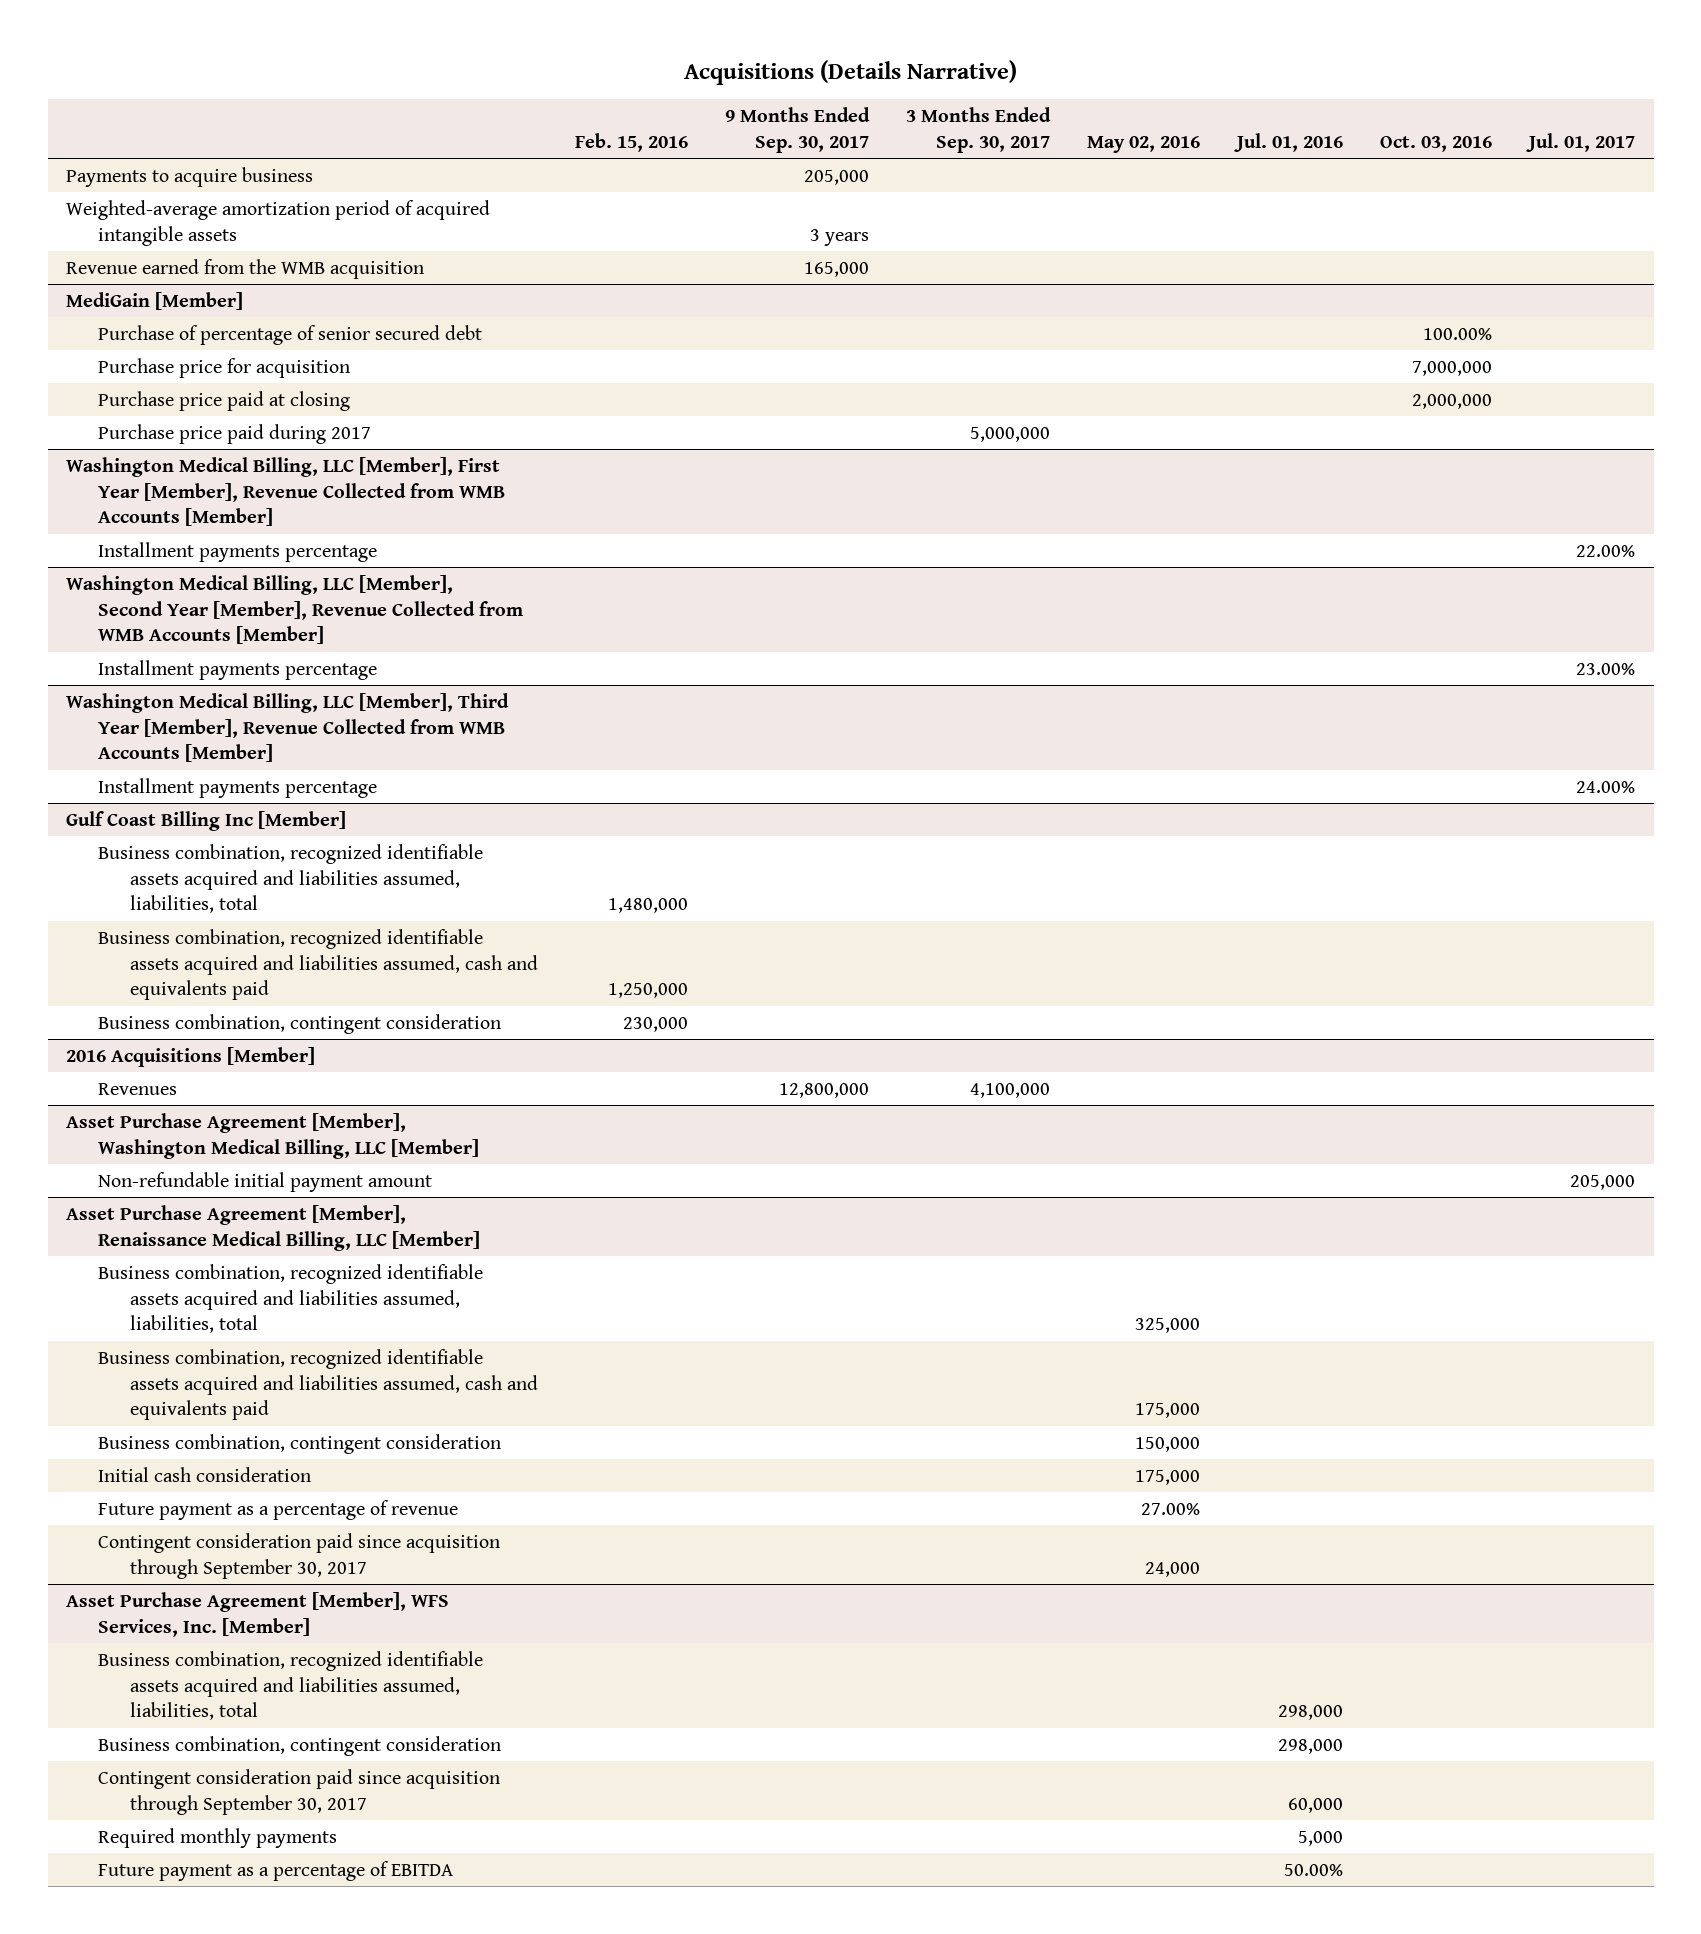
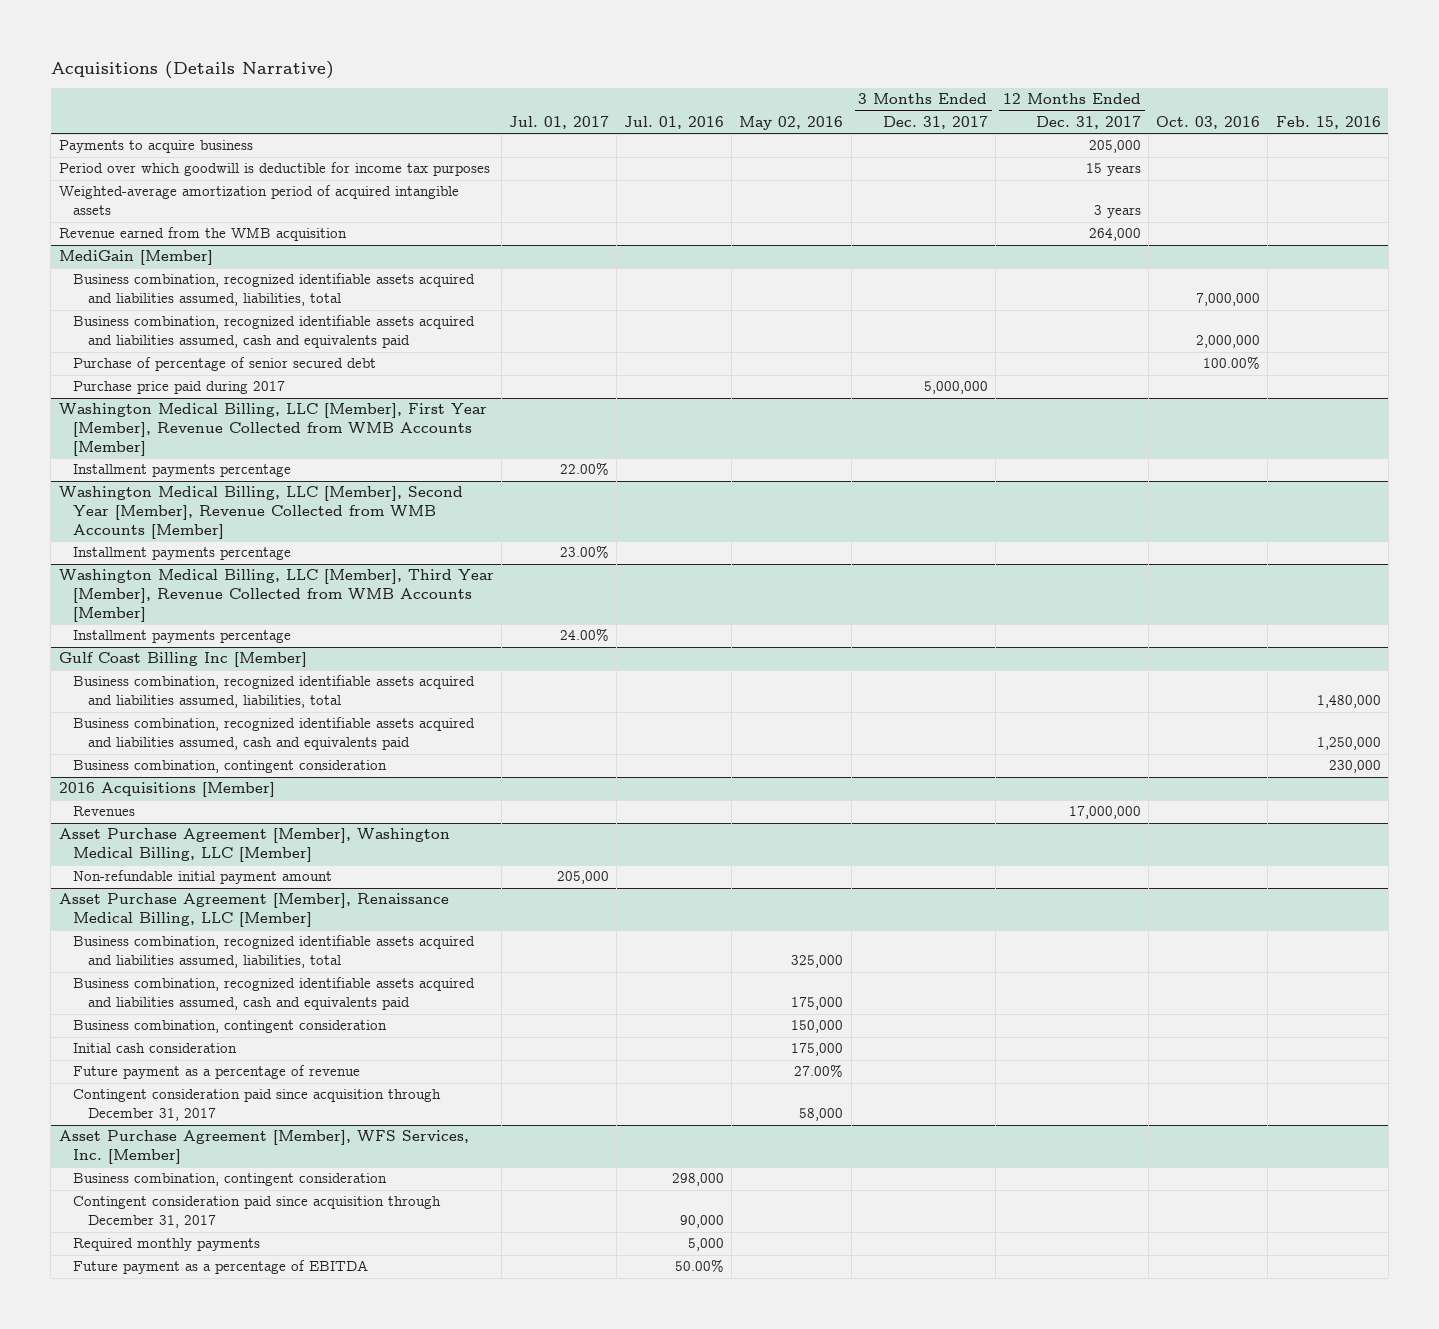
- | Feb. 15, 2016 | 9 Months Ended Sep. 30, 2017 | 3 Months Ended Sep. 30, 2017 | May 02, 2016 | Jul. 01, 2016 | Oct. 03, 2016 | Jul. 01, 2017
+ | Jul. 01, 2017 | Jul. 01, 2016 | May 02, 2016 | 3 Months Ended Dec. 31, 2017 | 12 Months Ended Dec. 31, 2017 | Oct. 03, 2016 | Feb. 15, 2016
+ Period over which goodwill is deductible for income tax purposes | | | | | 15 years | |
@ MediGain [Member]
+ Business combination, recognized identifiable assets acquired and liabilities assumed, liabilities, total | | | | | | 7,000,000 |
+ Business combination, recognized identifiable assets acquired and liabilities assumed, cash and equivalents paid | | | | | | 2,000,000 |
- Purchase price for acquisition | | | | | | 7,000,000 |
- Purchase price paid at closing | | | | | | 2,000,000 |
@ Asset Purchase Agreement [Member], Renaissance Medical Billing, LLC [Member]
- Contingent consideration paid since acquisition through September 30, 2017 | | | | 24,000 | | |
+ Contingent consideration paid since acquisition through December 31, 2017 | | | 58,000 | | | |
@ Asset Purchase Agreement [Member], WFS Services, Inc. [Member]
- Business combination, recognized identifiable assets acquired and liabilities assumed, liabilities, total | | | | | 298,000 | |
- Contingent consideration paid since acquisition through September 30, 2017 | | | | | 60,000 | |
+ Contingent consideration paid since acquisition through December 31, 2017 | | 90,000 | | | | |

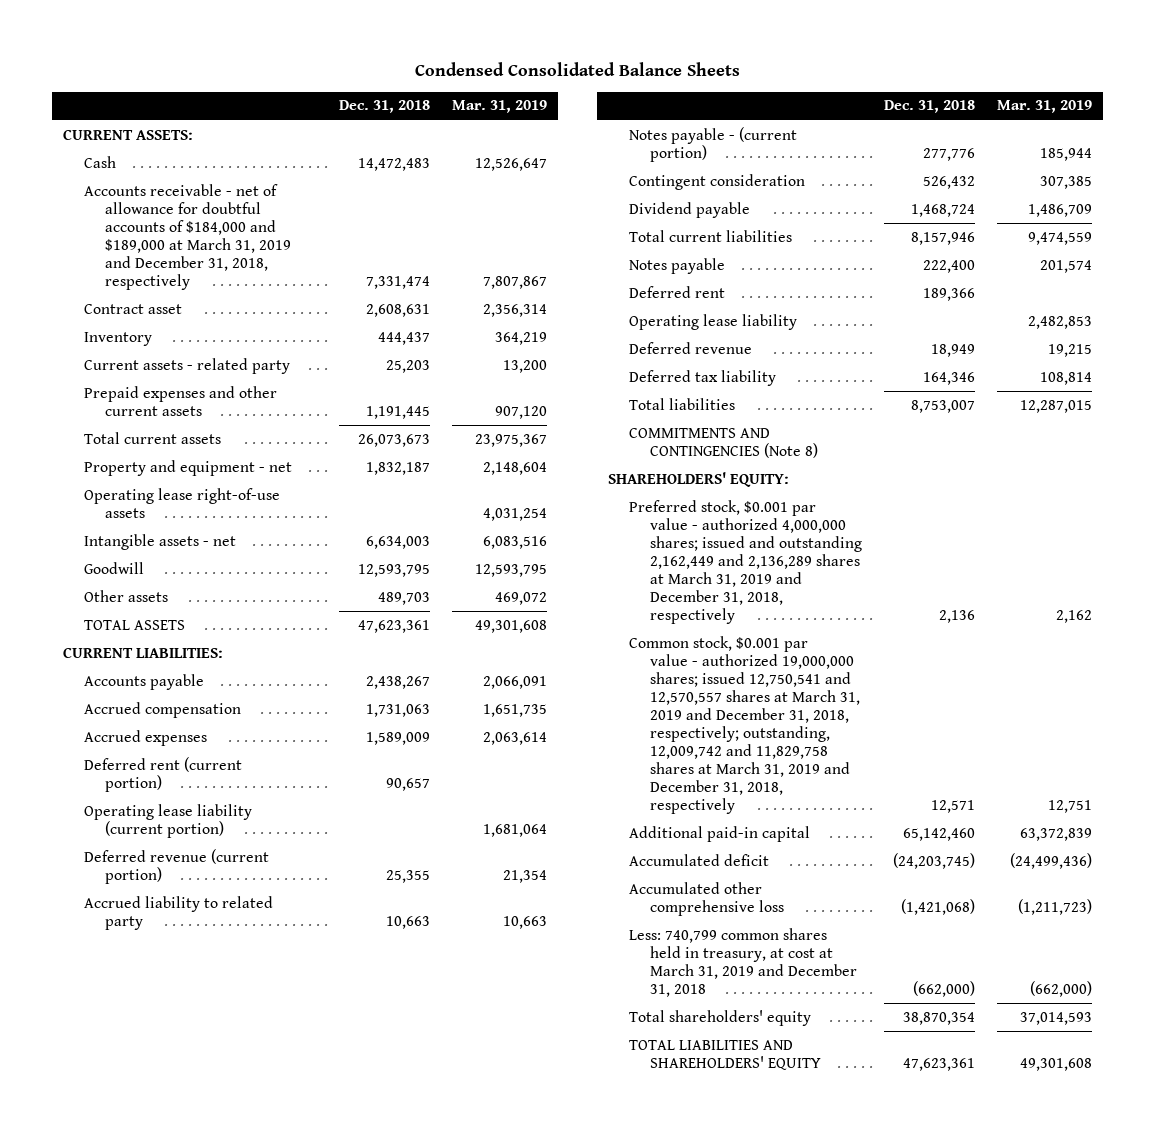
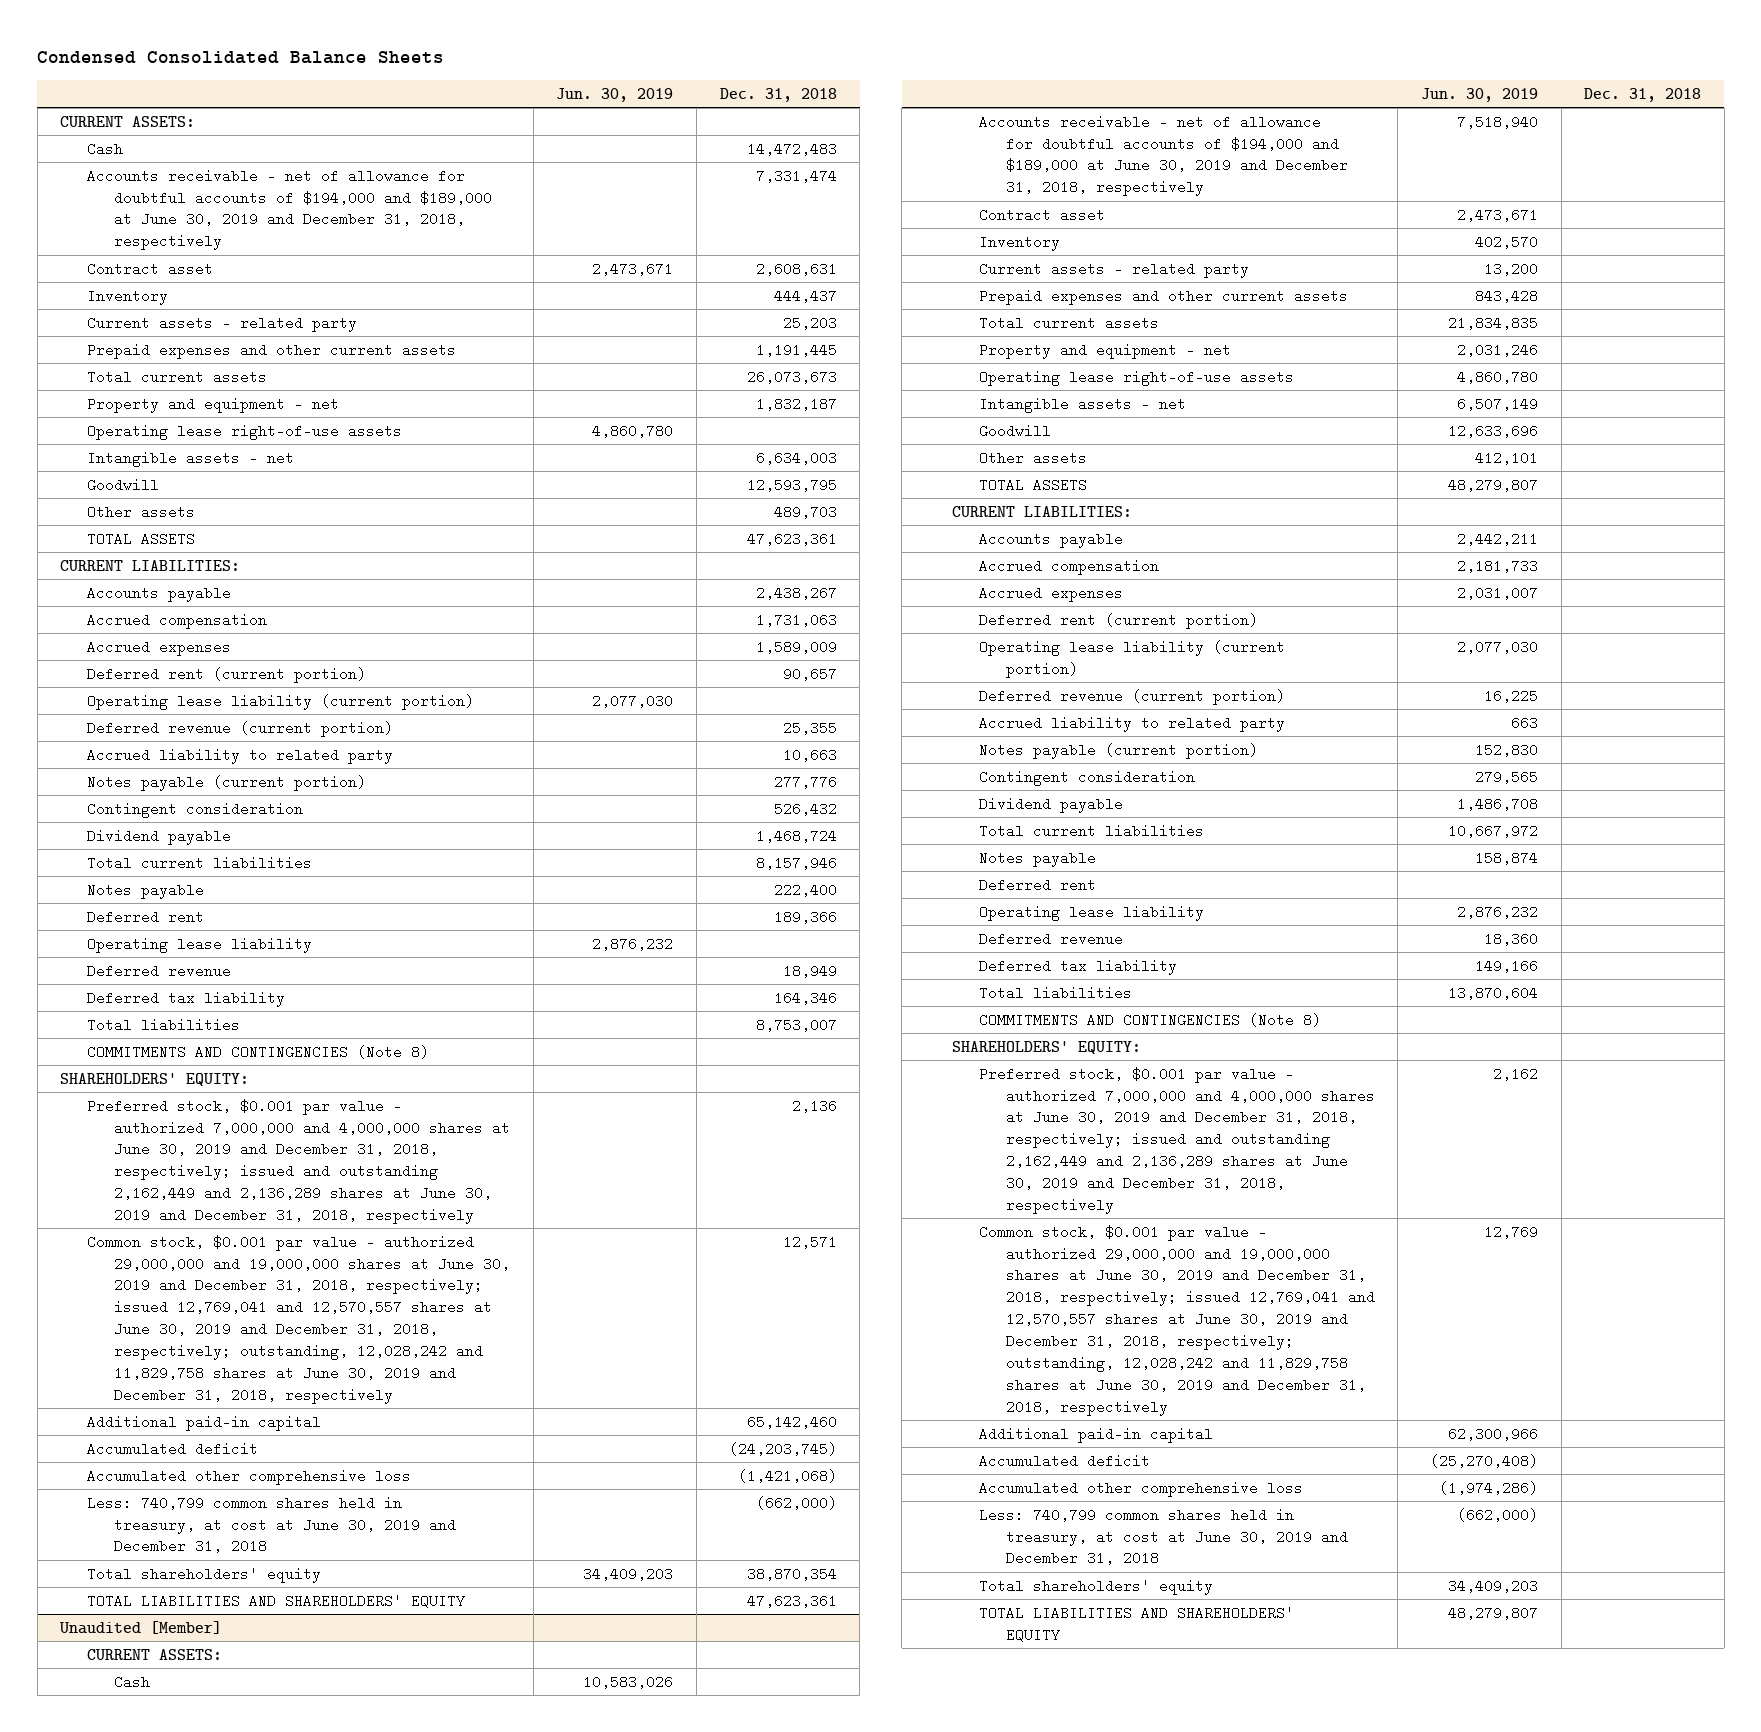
- | Dec. 31, 2018 | Mar. 31, 2019
+ | Jun. 30, 2019 | Dec. 31, 2018
- Accounts receivable - net of allowance for doubtful accounts of $184,000 and $189,000 at March 31, 2019 and December 31, 2018, respectively | 7,331,474 | 7,807,867
+ Accounts receivable - net of allowance for doubtful accounts of $194,000 and $189,000 at June 30, 2019 and December 31, 2018, respectively | | 7,331,474
- Notes payable - (current portion) | 277,776 | 185,944
+ Notes payable (current portion) | | 277,776
- Preferred stock, $0.001 par value - authorized 4,000,000 shares; issued and outstanding 2,162,449 and 2,136,289 shares at March 31, 2019 and December 31, 2018, respectively | 2,136 | 2,162
- Common stock, $0.001 par value - authorized 19,000,000 shares; issued 12,750,541 and 12,570,557 shares at March 31, 2019 and December 31, 2018, respectively; outstanding, 12,009,742 and 11,829,758 shares at March 31, 2019 and December 31, 2018, respectively | 12,571 | 12,751
+ Preferred stock, $0.001 par value - authorized 7,000,000 and 4,000,000 shares at June 30, 2019 and December 31, 2018, respectively; issued and outstanding 2,162,449 and 2,136,289 shares at June 30, 2019 and December 31, 2018, respectively | | 2,136
+ Common stock, $0.001 par value - authorized 29,000,000 and 19,000,000 shares at June 30, 2019 and December 31, 2018, respectively; issued 12,769,041 and 12,570,557 shares at June 30, 2019 and December 31, 2018, respectively; outstanding, 12,028,242 and 11,829,758 shares at June 30, 2019 and December 31, 2018, respectively | | 12,571
- Less: 740,799 common shares held in treasury, at cost at March 31, 2019 and December 31, 2018 | (662,000) | (662,000)
+ Less: 740,799 common shares held in treasury, at cost at June 30, 2019 and December 31, 2018 | | (662,000)
+ Unaudited [Member]
+ CURRENT ASSETS:
+ Cash | 10,583,026 |
+ Accounts receivable - net of allowance for doubtful accounts of $194,000 and $189,000 at June 30, 2019 and December 31, 2018, respectively | 7,518,940 |
+ Contract asset | 2,473,671 |
+ Inventory | 402,570 |
+ Current assets - related party | 13,200 |
+ Prepaid expenses and other current assets | 843,428 |
+ Total current assets | 21,834,835 |
+ Property and equipment - net | 2,031,246 |
+ Operating lease right-of-use assets | 4,860,780 |
+ Intangible assets - net | 6,507,149 |
+ Goodwill | 12,633,696 |
+ Other assets | 412,101 |
+ TOTAL ASSETS | 48,279,807 |
+ CURRENT LIABILITIES:
+ Accounts payable | 2,442,211 |
+ Accrued compensation | 2,181,733 |
+ Accrued expenses | 2,031,007 |
+ Deferred rent (current portion)
+ Operating lease liability (current portion) | 2,077,030 |
+ Deferred revenue (current portion) | 16,225 |
+ Accrued liability to related party | 663 |
+ Notes payable (current portion) | 152,830 |
+ Contingent consideration | 279,565 |
+ Dividend payable | 1,486,708 |
+ Total current liabilities | 10,667,972 |
+ Notes payable | 158,874 |
+ Deferred rent
+ Operating lease liability | 2,876,232 |
+ Deferred revenue | 18,360 |
+ Deferred tax liability | 149,166 |
+ Total liabilities | 13,870,604 |
+ COMMITMENTS AND CONTINGENCIES (Note 8)
+ SHAREHOLDERS' EQUITY:
+ Preferred stock, $0.001 par value - authorized 7,000,000 and 4,000,000 shares at June 30, 2019 and December 31, 2018, respectively; issued and outstanding 2,162,449 and 2,136,289 shares at June 30, 2019 and December 31, 2018, respectively | 2,162 |
+ Common stock, $0.001 par value - authorized 29,000,000 and 19,000,000 shares at June 30, 2019 and December 31, 2018, respectively; issued 12,769,041 and 12,570,557 shares at June 30, 2019 and December 31, 2018, respectively; outstanding, 12,028,242 and 11,829,758 shares at June 30, 2019 and December 31, 2018, respectively | 12,769 |
+ Additional paid-in capital | 62,300,966 |
+ Accumulated deficit | (25,270,408) |
+ Accumulated other comprehensive loss | (1,974,286) |
+ Less: 740,799 common shares held in treasury, at cost at June 30, 2019 and December 31, 2018 | (662,000) |
+ Total shareholders' equity | 34,409,203 |
+ TOTAL LIABILITIES AND SHAREHOLDERS' EQUITY | 48,279,807 |

